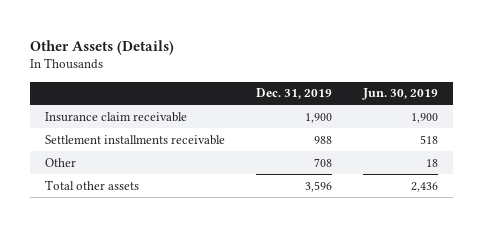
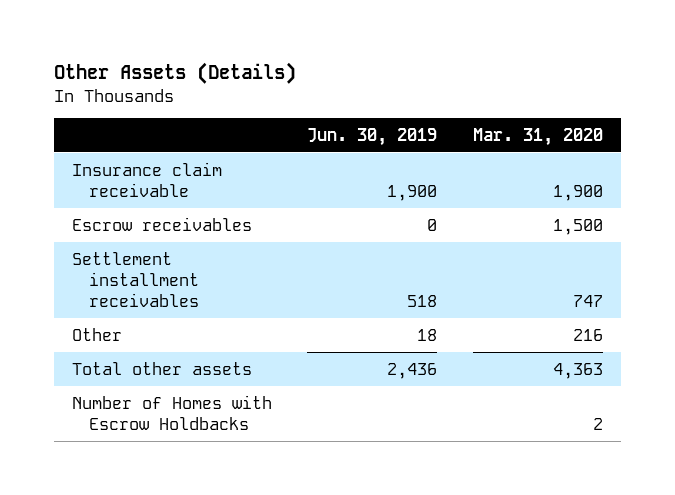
- | Dec. 31, 2019 | Jun. 30, 2019
+ | Jun. 30, 2019 | Mar. 31, 2020
- Settlement installments receivable | 988 | 518
+ Escrow receivables | 0 | 1,500
+ Settlement installment receivables | 518 | 747
+ Number of Homes with Escrow Holdbacks | | 2

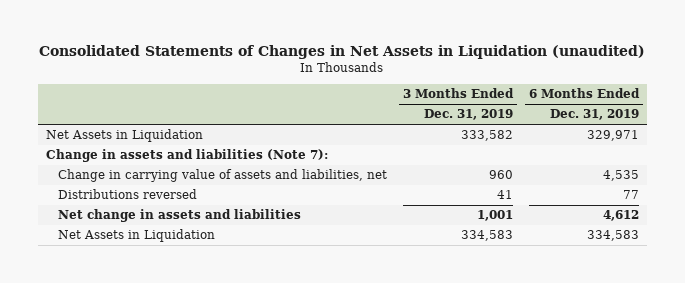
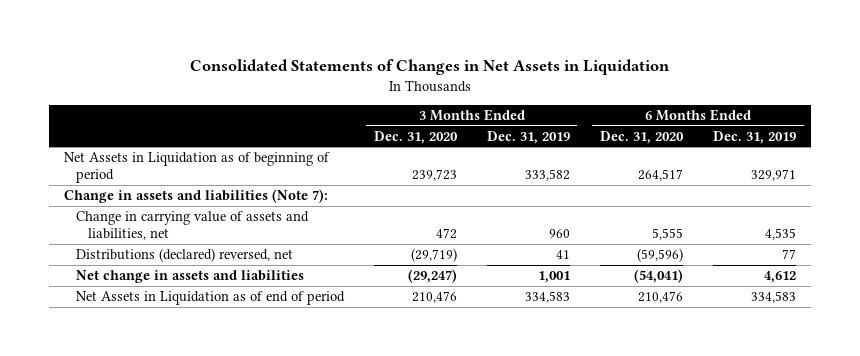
- Consolidated Statements of Changes in Net Assets in Liquidation (unaudited)
+ Consolidated Statements of Changes in Net Assets in Liquidation
- | 3 Months Ended Dec. 31, 2019 | 6 Months Ended Dec. 31, 2019
+ | 3 Months Ended Dec. 31, 2020 | 3 Months Ended Dec. 31, 2019 | 6 Months Ended Dec. 31, 2020 | 6 Months Ended Dec. 31, 2019
- Net Assets in Liquidation | 333,582 | 329,971
+ Net Assets in Liquidation as of beginning of period | 239,723 | 333,582 | 264,517 | 329,971
- Distributions reversed | 41 | 77
+ Distributions (declared) reversed, net | (29,719) | 41 | (59,596) | 77
- Net Assets in Liquidation | 334,583 | 334,583
+ Net Assets in Liquidation as of end of period | 210,476 | 334,583 | 210,476 | 334,583

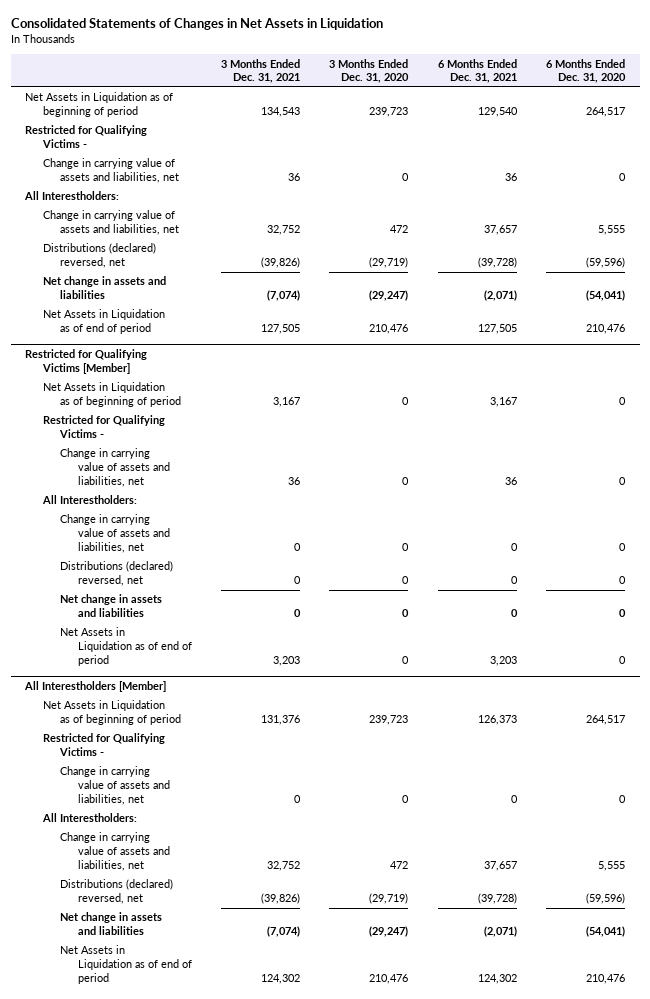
- | 3 Months Ended Dec. 31, 2020 | 3 Months Ended Dec. 31, 2019 | 6 Months Ended Dec. 31, 2020 | 6 Months Ended Dec. 31, 2019
+ | 3 Months Ended Dec. 31, 2021 | 3 Months Ended Dec. 31, 2020 | 6 Months Ended Dec. 31, 2021 | 6 Months Ended Dec. 31, 2020
- Change in assets and liabilities (Note 7):
+ Restricted for Qualifying Victims -
+ Change in carrying value of assets and liabilities, net | 36 | 0 | 36 | 0
+ All Interestholders:
+ Restricted for Qualifying Victims [Member]
+ Net Assets in Liquidation as of beginning of period | 3,167 | 0 | 3,167 | 0
+ Restricted for Qualifying Victims -
+ Change in carrying value of assets and liabilities, net | 36 | 0 | 36 | 0
+ All Interestholders:
+ Change in carrying value of assets and liabilities, net | 0 | 0 | 0 | 0
+ Distributions (declared) reversed, net | 0 | 0 | 0 | 0
+ Net change in assets and liabilities | 0 | 0 | 0 | 0
+ Net Assets in Liquidation as of end of period | 3,203 | 0 | 3,203 | 0
+ All Interestholders [Member]
+ Net Assets in Liquidation as of beginning of period | 131,376 | 239,723 | 126,373 | 264,517
+ Restricted for Qualifying Victims -
+ Change in carrying value of assets and liabilities, net | 0 | 0 | 0 | 0
+ All Interestholders:
+ Change in carrying value of assets and liabilities, net | 32,752 | 472 | 37,657 | 5,555
+ Distributions (declared) reversed, net | (39,826) | (29,719) | (39,728) | (59,596)
+ Net change in assets and liabilities | (7,074) | (29,247) | (2,071) | (54,041)
+ Net Assets in Liquidation as of end of period | 124,302 | 210,476 | 124,302 | 210,476

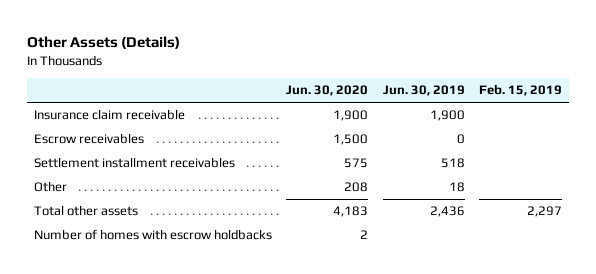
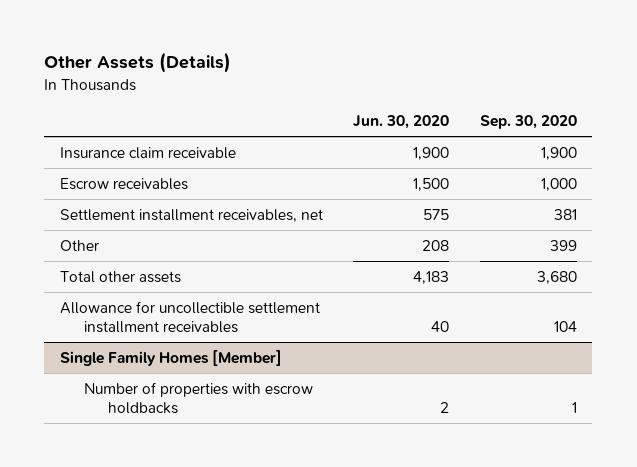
- | Jun. 30, 2020 | Jun. 30, 2019 | Feb. 15, 2019
+ | Jun. 30, 2020 | Sep. 30, 2020
- Settlement installment receivables | 575 | 518 |
+ Settlement installment receivables, net | 575 | 381
- Number of homes with escrow holdbacks | 2 | |
+ Allowance for uncollectible settlement installment receivables | 40 | 104
+ Single Family Homes [Member]
+ Number of properties with escrow holdbacks | 2 | 1

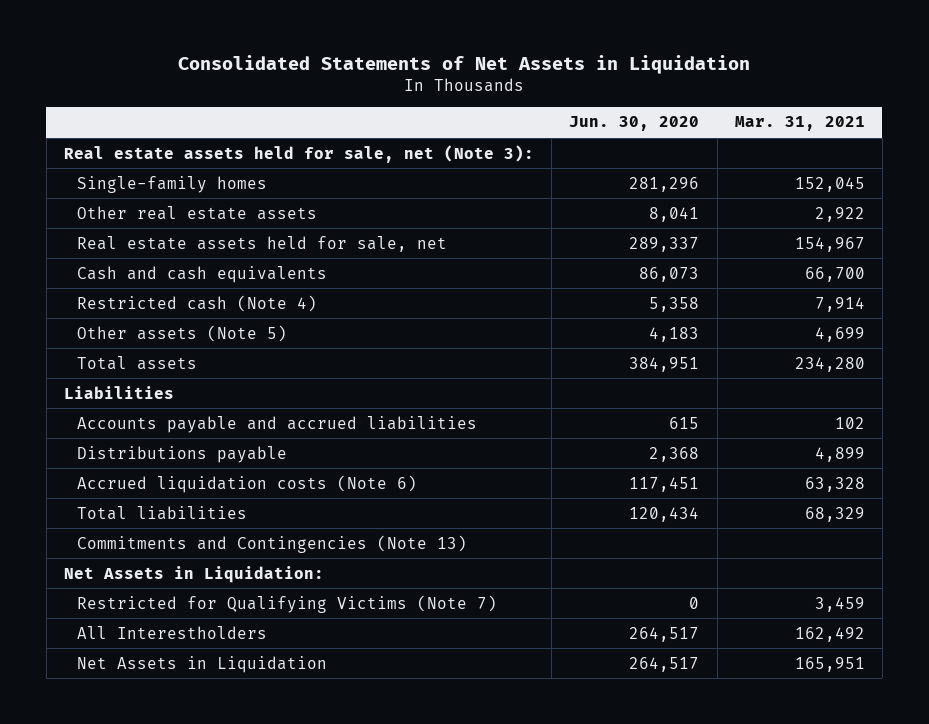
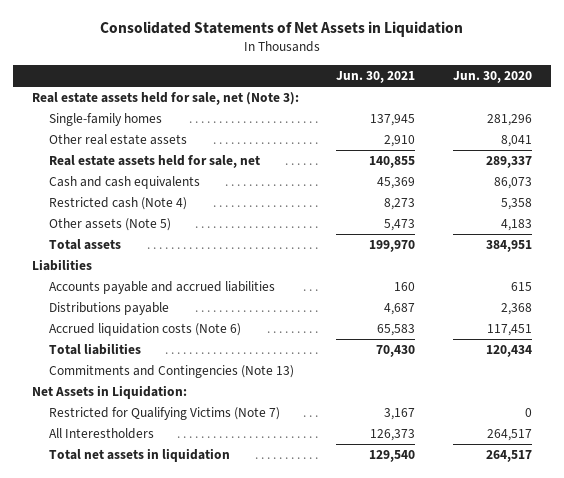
- | Jun. 30, 2020 | Mar. 31, 2021
+ | Jun. 30, 2021 | Jun. 30, 2020
- Net Assets in Liquidation | 264,517 | 165,951
+ Total net assets in liquidation | 129,540 | 264,517

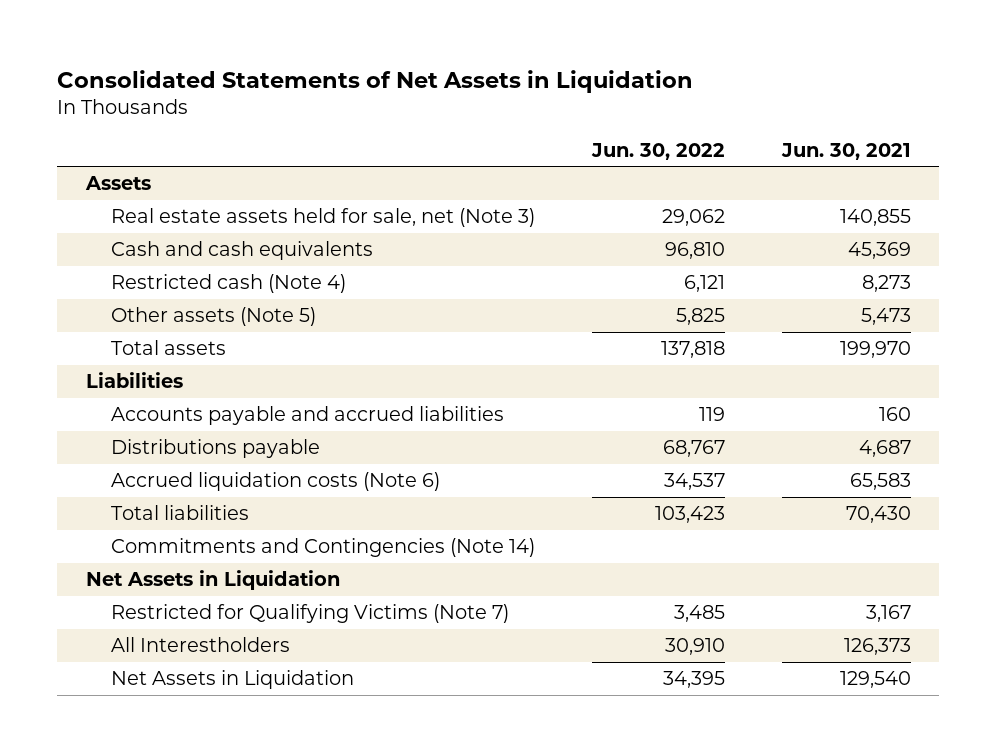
- | Jun. 30, 2021 | Jun. 30, 2020
+ | Jun. 30, 2022 | Jun. 30, 2021
- Real estate assets held for sale, net (Note 3):
- Single-family homes | 137,945 | 281,296
- Other real estate assets | 2,910 | 8,041
- Real estate assets held for sale, net | 140,855 | 289,337
+ Assets
+ Real estate assets held for sale, net (Note 3) | 29,062 | 140,855
- Commitments and Contingencies (Note 13)
- Net Assets in Liquidation:
+ Commitments and Contingencies (Note 14)
+ Net Assets in Liquidation
- Total net assets in liquidation | 129,540 | 264,517
+ Net Assets in Liquidation | 34,395 | 129,540

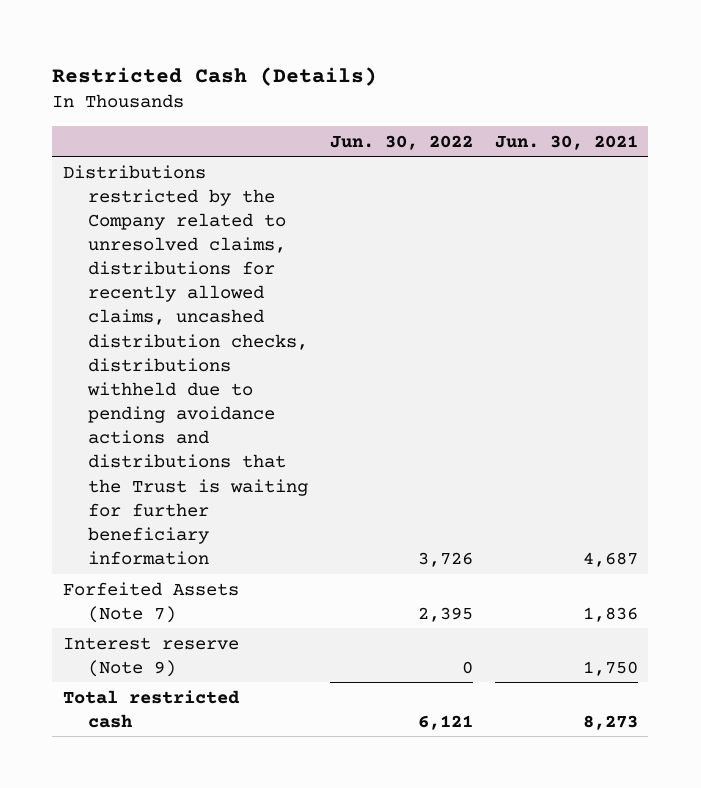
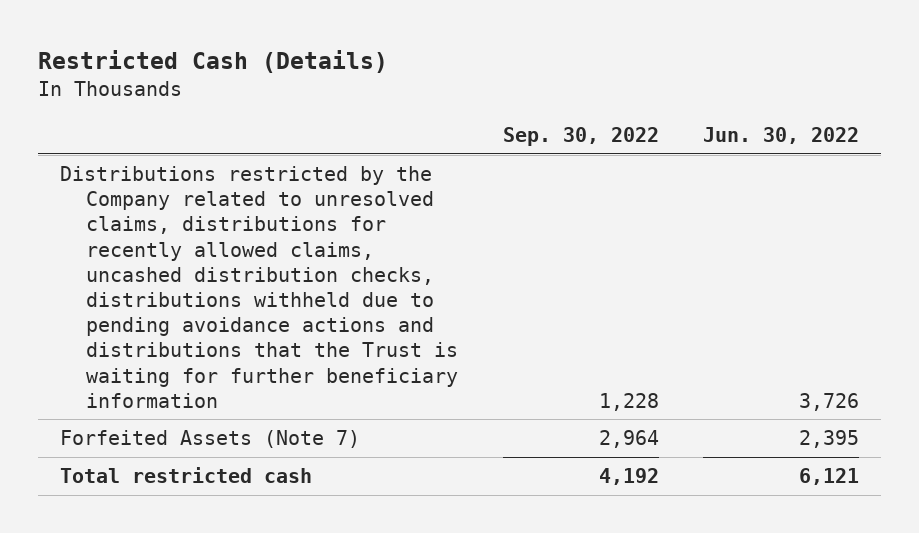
- | Jun. 30, 2022 | Jun. 30, 2021
+ | Sep. 30, 2022 | Jun. 30, 2022
- Interest reserve (Note 9) | 0 | 1,750

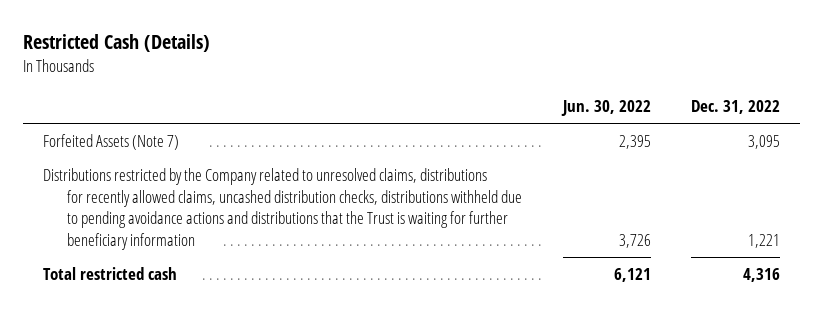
- | Sep. 30, 2022 | Jun. 30, 2022
+ | Jun. 30, 2022 | Dec. 31, 2022
moved down: Distributions restricted by the Company related to unresolved claims, distributions for recently allowed claims, uncashed distribution checks, distributions withheld due to pending avoidance actions and distributions that the Trust is waiting for further beneficiary information | 3,726 | 1,221

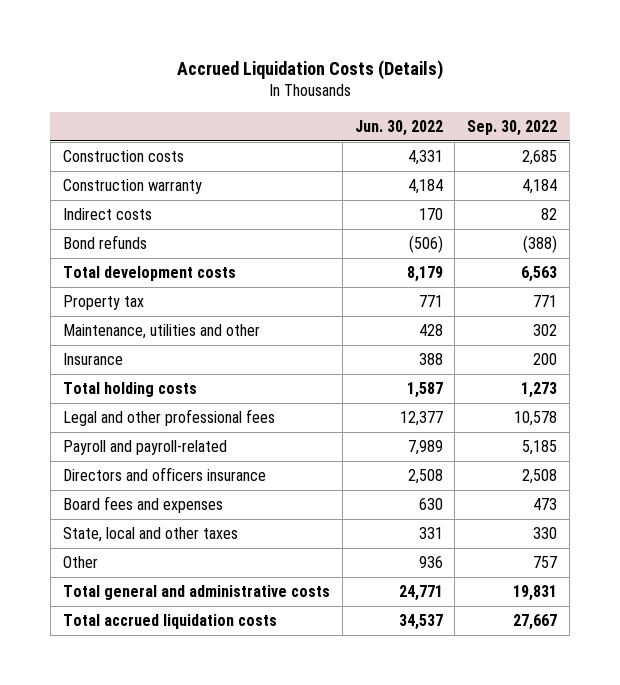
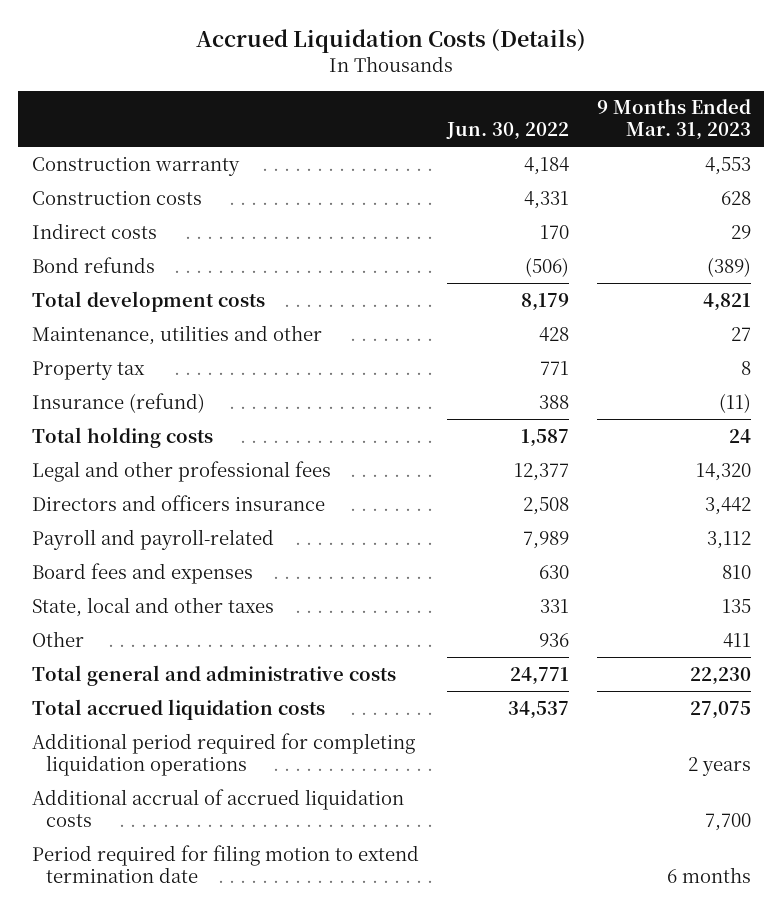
- | Jun. 30, 2022 | Sep. 30, 2022
+ | Jun. 30, 2022 | 9 Months Ended Mar. 31, 2023
moved down: Construction costs | 4,331 | 628
- Insurance | 388 | 200
moved down: Property tax | 771 | 8
+ Insurance (refund) | 388 | (11)
moved down: Payroll and payroll-related | 7,989 | 3,112
+ Additional period required for completing liquidation operations | | 2 years
+ Additional accrual of accrued liquidation costs | | 7,700
+ Period required for filing motion to extend termination date | | 6 months

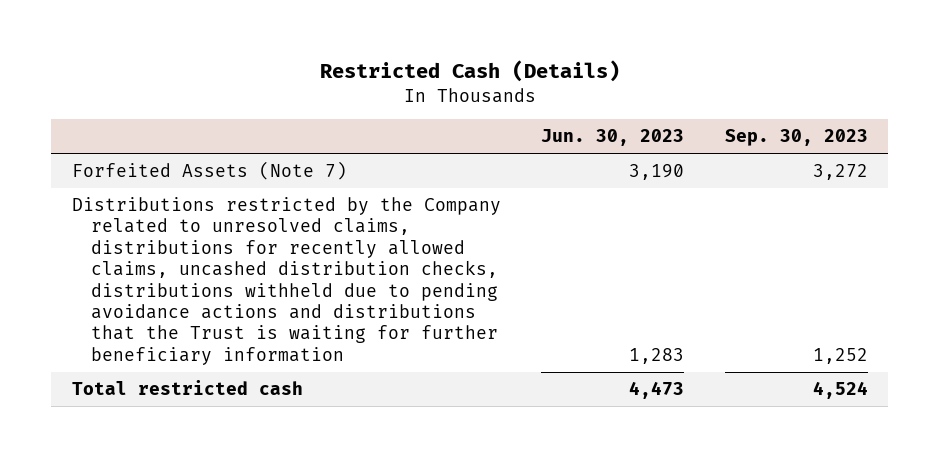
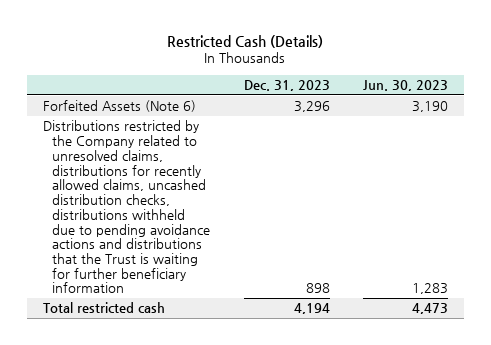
- | Jun. 30, 2023 | Sep. 30, 2023
+ | Dec. 31, 2023 | Jun. 30, 2023
- Forfeited Assets (Note 7) | 3,190 | 3,272
+ Forfeited Assets (Note 6) | 3,296 | 3,190

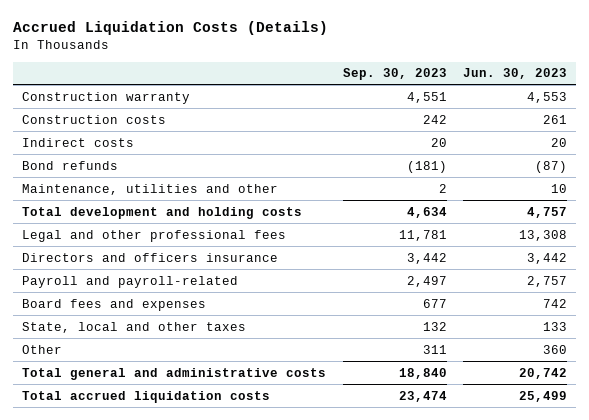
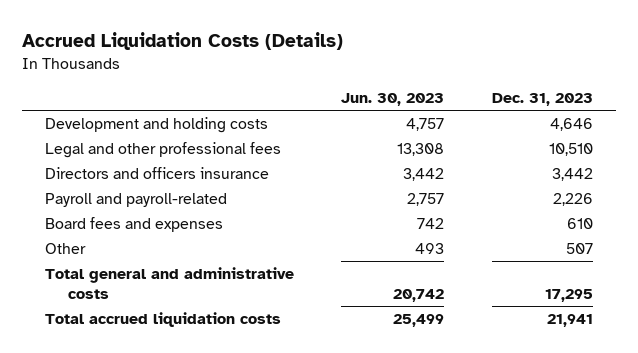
- | Sep. 30, 2023 | Jun. 30, 2023
+ | Jun. 30, 2023 | Dec. 31, 2023
- Construction warranty | 4,551 | 4,553
- Construction costs | 242 | 261
- Indirect costs | 20 | 20
- Bond refunds | (181) | (87)
- Maintenance, utilities and other | 2 | 10
- Total development and holding costs | 4,634 | 4,757
+ Development and holding costs | 4,757 | 4,646
- State, local and other taxes | 132 | 133
- Other | 311 | 360
+ Other | 493 | 507

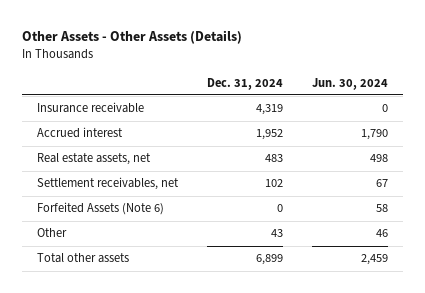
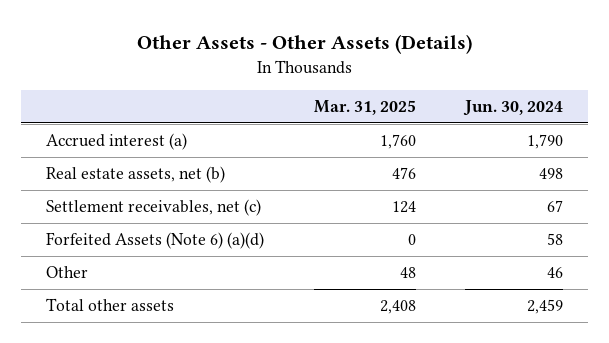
- | Dec. 31, 2024 | Jun. 30, 2024
+ | Mar. 31, 2025 | Jun. 30, 2024
- Insurance receivable | 4,319 | 0
- Accrued interest | 1,952 | 1,790
- Real estate assets, net | 483 | 498
- Settlement receivables, net | 102 | 67
- Forfeited Assets (Note 6) | 0 | 58
+ Accrued interest (a) | 1,760 | 1,790
+ Real estate assets, net (b) | 476 | 498
+ Settlement receivables, net (c) | 124 | 67
+ Forfeited Assets (Note 6) (a)(d) | 0 | 58

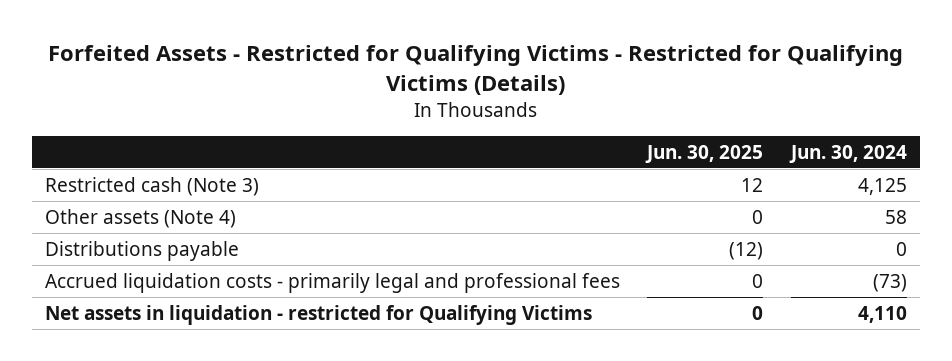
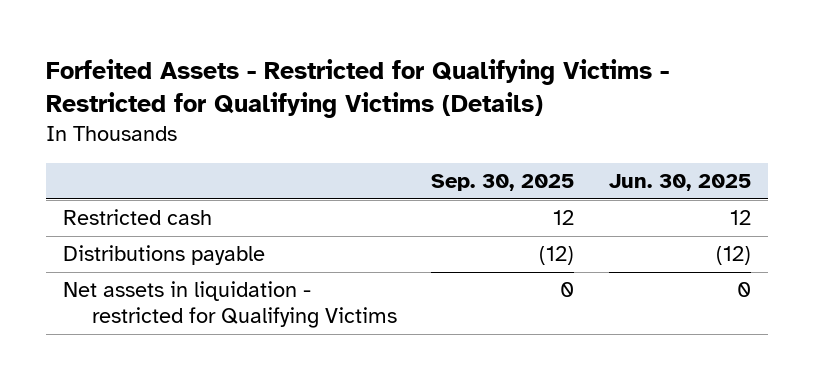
- | Jun. 30, 2025 | Jun. 30, 2024
+ | Sep. 30, 2025 | Jun. 30, 2025
- Restricted cash (Note 3) | 12 | 4,125
- Other assets (Note 4) | 0 | 58
+ Restricted cash | 12 | 12
- Accrued liquidation costs - primarily legal and professional fees | 0 | (73)

